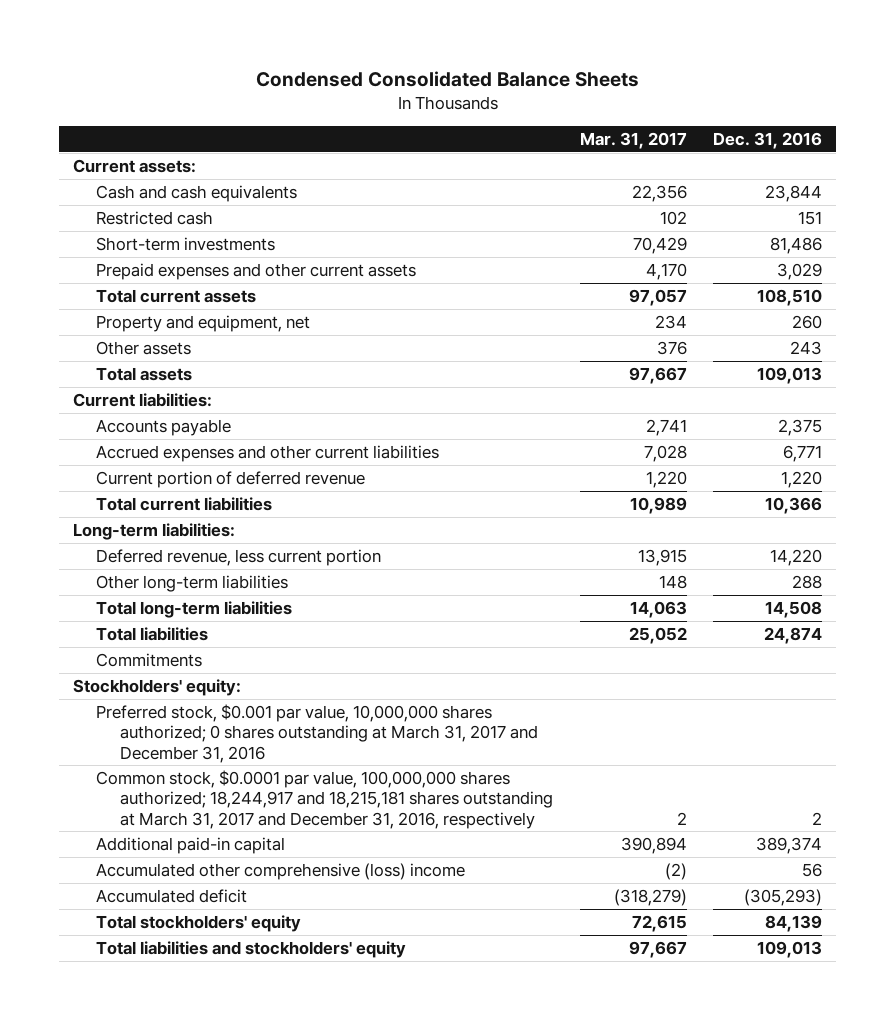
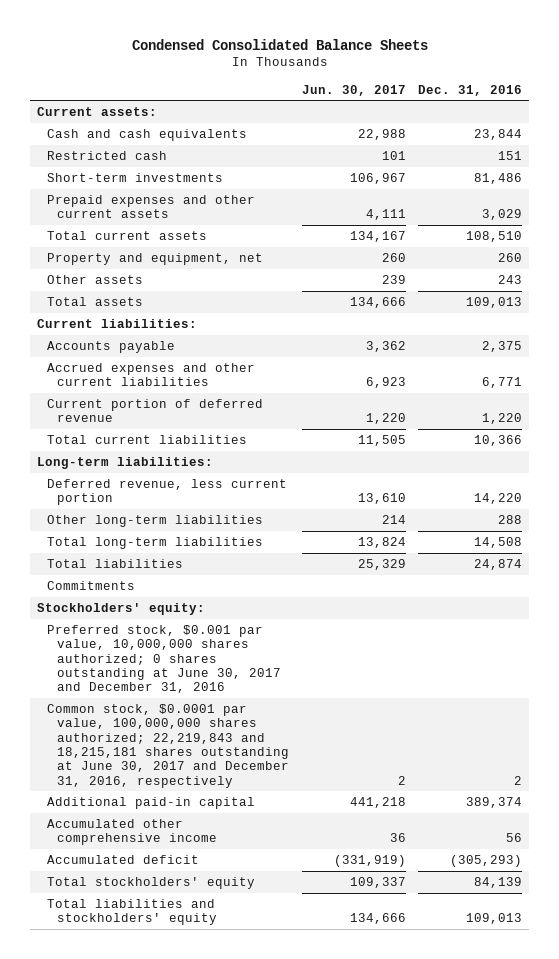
- | Mar. 31, 2017 | Dec. 31, 2016
+ | Jun. 30, 2017 | Dec. 31, 2016
- Preferred stock, $0.001 par value, 10,000,000 shares authorized; 0 shares outstanding at March 31, 2017 and December 31, 2016
- Common stock, $0.0001 par value, 100,000,000 shares authorized; 18,244,917 and 18,215,181 shares outstanding at March 31, 2017 and December 31, 2016, respectively | 2 | 2
+ Preferred stock, $0.001 par value, 10,000,000 shares authorized; 0 shares outstanding at June 30, 2017 and December 31, 2016
+ Common stock, $0.0001 par value, 100,000,000 shares authorized; 22,219,843 and 18,215,181 shares outstanding at June 30, 2017 and December 31, 2016, respectively | 2 | 2
- Accumulated other comprehensive (loss) income | (2) | 56
+ Accumulated other comprehensive income | 36 | 56

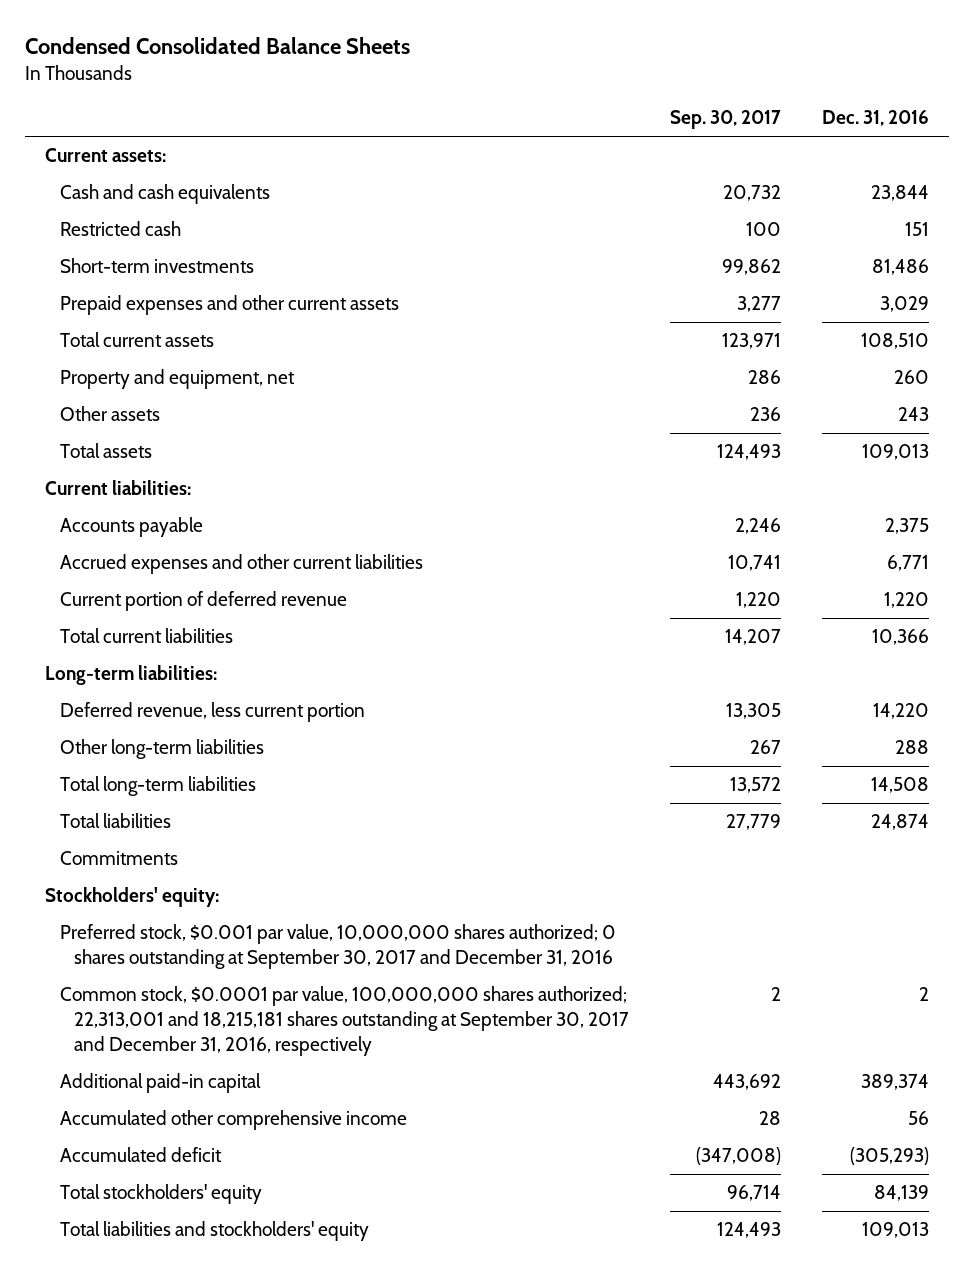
- | Jun. 30, 2017 | Dec. 31, 2016
+ | Sep. 30, 2017 | Dec. 31, 2016
- Preferred stock, $0.001 par value, 10,000,000 shares authorized; 0 shares outstanding at June 30, 2017 and December 31, 2016
- Common stock, $0.0001 par value, 100,000,000 shares authorized; 22,219,843 and 18,215,181 shares outstanding at June 30, 2017 and December 31, 2016, respectively | 2 | 2
+ Preferred stock, $0.001 par value, 10,000,000 shares authorized; 0 shares outstanding at September 30, 2017 and December 31, 2016
+ Common stock, $0.0001 par value, 100,000,000 shares authorized; 22,313,001 and 18,215,181 shares outstanding at September 30, 2017 and December 31, 2016, respectively | 2 | 2

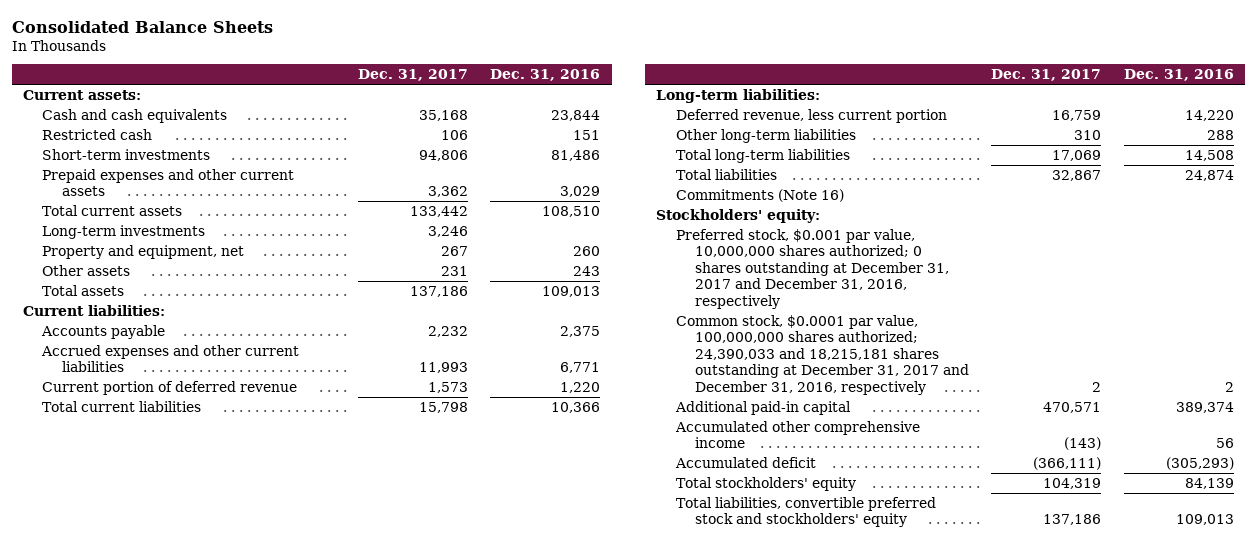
- Condensed Consolidated Balance Sheets
+ Consolidated Balance Sheets
- | Sep. 30, 2017 | Dec. 31, 2016
+ | Dec. 31, 2017 | Dec. 31, 2016
+ Long-term investments | 3,246 |
- Commitments
+ Commitments (Note 16)
- Preferred stock, $0.001 par value, 10,000,000 shares authorized; 0 shares outstanding at September 30, 2017 and December 31, 2016
- Common stock, $0.0001 par value, 100,000,000 shares authorized; 22,313,001 and 18,215,181 shares outstanding at September 30, 2017 and December 31, 2016, respectively | 2 | 2
+ Preferred stock, $0.001 par value, 10,000,000 shares authorized; 0 shares outstanding at December 31, 2017 and December 31, 2016, respectively
+ Common stock, $0.0001 par value, 100,000,000 shares authorized; 24,390,033 and 18,215,181 shares outstanding at December 31, 2017 and December 31, 2016, respectively | 2 | 2
- Total liabilities and stockholders' equity | 124,493 | 109,013
+ Total liabilities, convertible preferred stock and stockholders' equity | 137,186 | 109,013

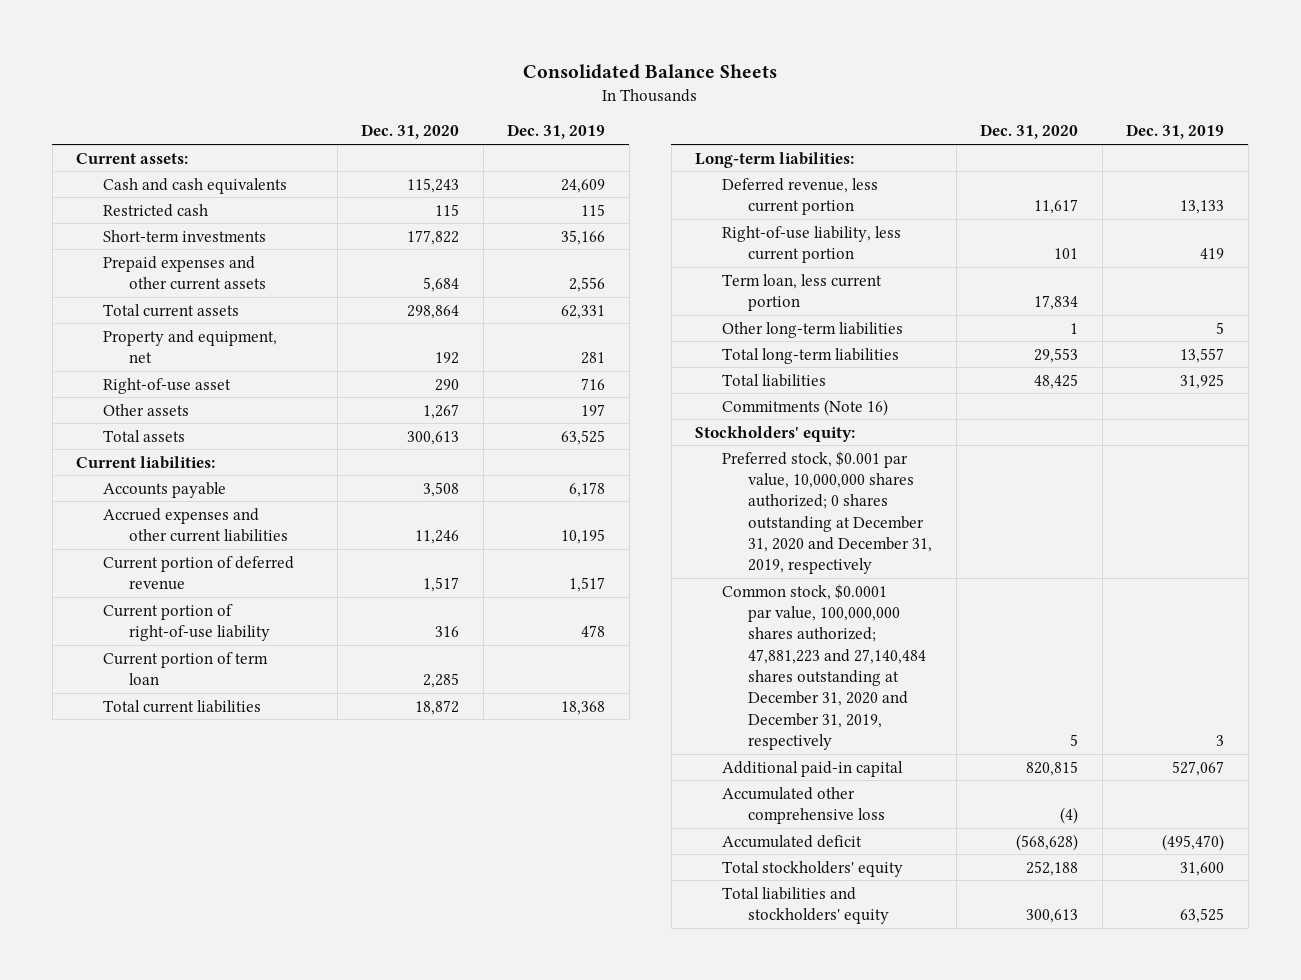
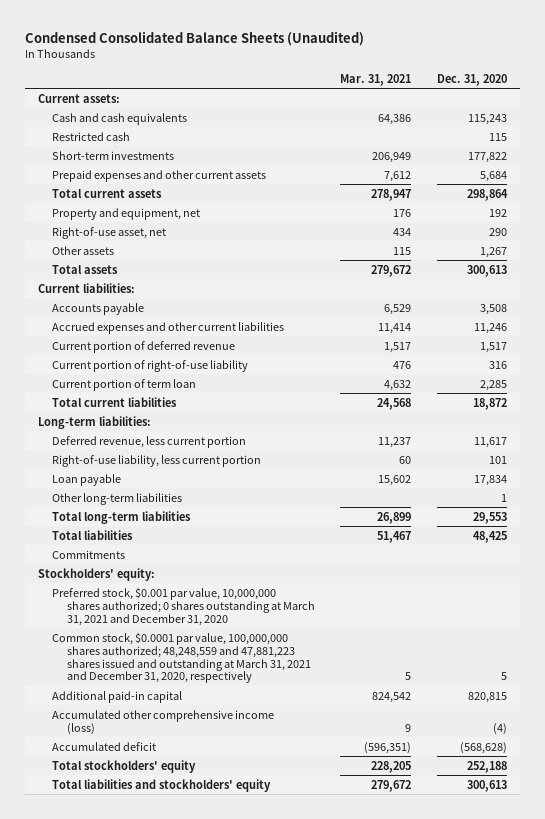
- Consolidated Balance Sheets
+ Condensed Consolidated Balance Sheets (Unaudited)
- | Dec. 31, 2020 | Dec. 31, 2019
+ | Mar. 31, 2021 | Dec. 31, 2020
- Right-of-use asset | 290 | 716
+ Right-of-use asset, net | 434 | 290
- Term loan, less current portion | 17,834 |
+ Loan payable | 15,602 | 17,834
- Commitments (Note 16)
+ Commitments
- Preferred stock, $0.001 par value, 10,000,000 shares authorized; 0 shares outstanding at December 31, 2020 and December 31, 2019, respectively
- Common stock, $0.0001 par value, 100,000,000 shares authorized; 47,881,223 and 27,140,484 shares outstanding at December 31, 2020 and December 31, 2019, respectively | 5 | 3
+ Preferred stock, $0.001 par value, 10,000,000 shares authorized; 0 shares outstanding at March 31, 2021 and December 31, 2020
+ Common stock, $0.0001 par value, 100,000,000 shares authorized; 48,248,559 and 47,881,223 shares issued and outstanding at March 31, 2021 and December 31, 2020, respectively | 5 | 5
- Accumulated other comprehensive loss | (4) |
+ Accumulated other comprehensive income (loss) | 9 | (4)

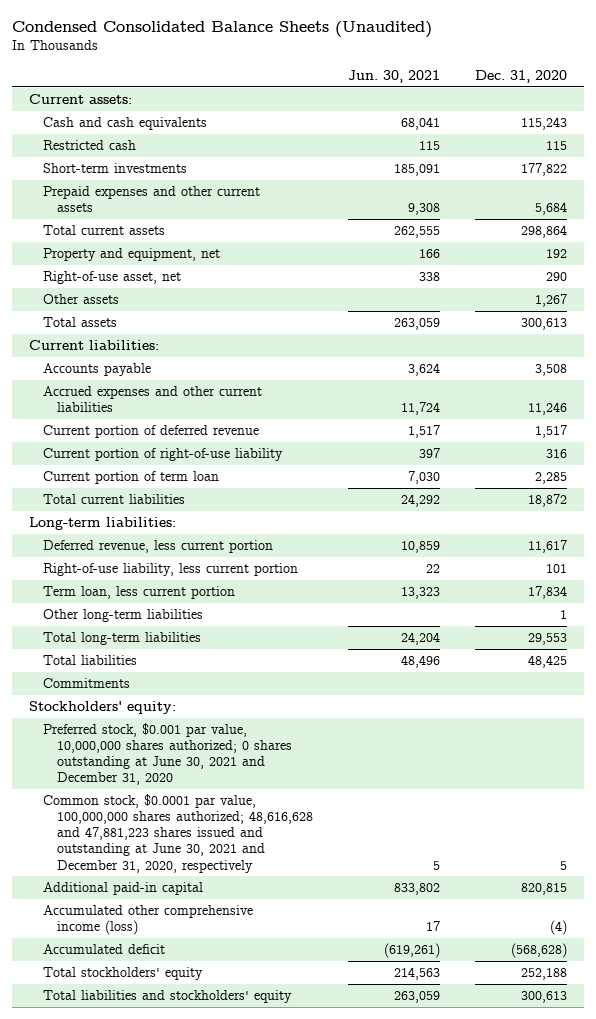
- | Mar. 31, 2021 | Dec. 31, 2020
+ | Jun. 30, 2021 | Dec. 31, 2020
- Loan payable | 15,602 | 17,834
+ Term loan, less current portion | 13,323 | 17,834
- Preferred stock, $0.001 par value, 10,000,000 shares authorized; 0 shares outstanding at March 31, 2021 and December 31, 2020
- Common stock, $0.0001 par value, 100,000,000 shares authorized; 48,248,559 and 47,881,223 shares issued and outstanding at March 31, 2021 and December 31, 2020, respectively | 5 | 5
+ Preferred stock, $0.001 par value, 10,000,000 shares authorized; 0 shares outstanding at June 30, 2021 and December 31, 2020
+ Common stock, $0.0001 par value, 100,000,000 shares authorized; 48,616,628 and 47,881,223 shares issued and outstanding at June 30, 2021 and December 31, 2020, respectively | 5 | 5

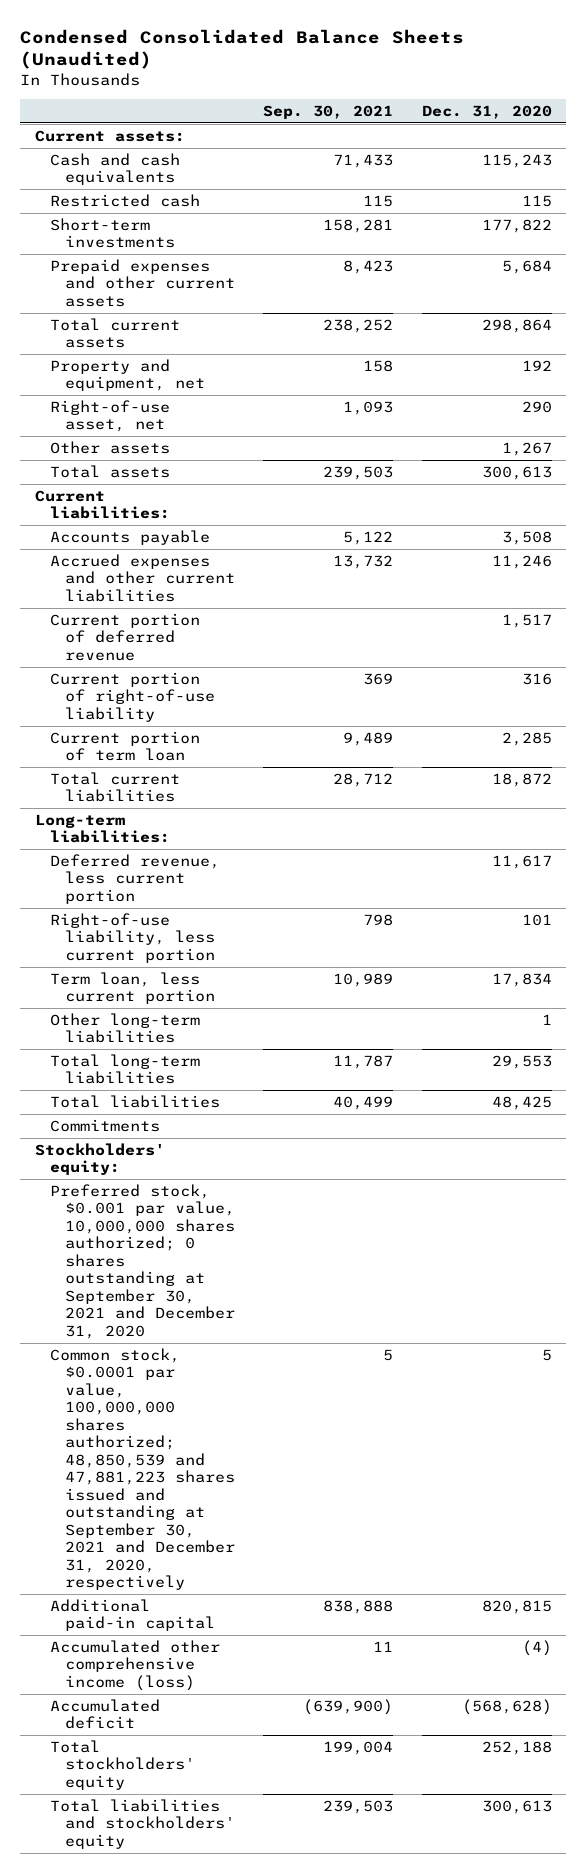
- | Jun. 30, 2021 | Dec. 31, 2020
+ | Sep. 30, 2021 | Dec. 31, 2020
- Preferred stock, $0.001 par value, 10,000,000 shares authorized; 0 shares outstanding at June 30, 2021 and December 31, 2020
- Common stock, $0.0001 par value, 100,000,000 shares authorized; 48,616,628 and 47,881,223 shares issued and outstanding at June 30, 2021 and December 31, 2020, respectively | 5 | 5
+ Preferred stock, $0.001 par value, 10,000,000 shares authorized; 0 shares outstanding at September 30, 2021 and December 31, 2020
+ Common stock, $0.0001 par value, 100,000,000 shares authorized; 48,850,539 and 47,881,223 shares issued and outstanding at September 30, 2021 and December 31, 2020, respectively | 5 | 5

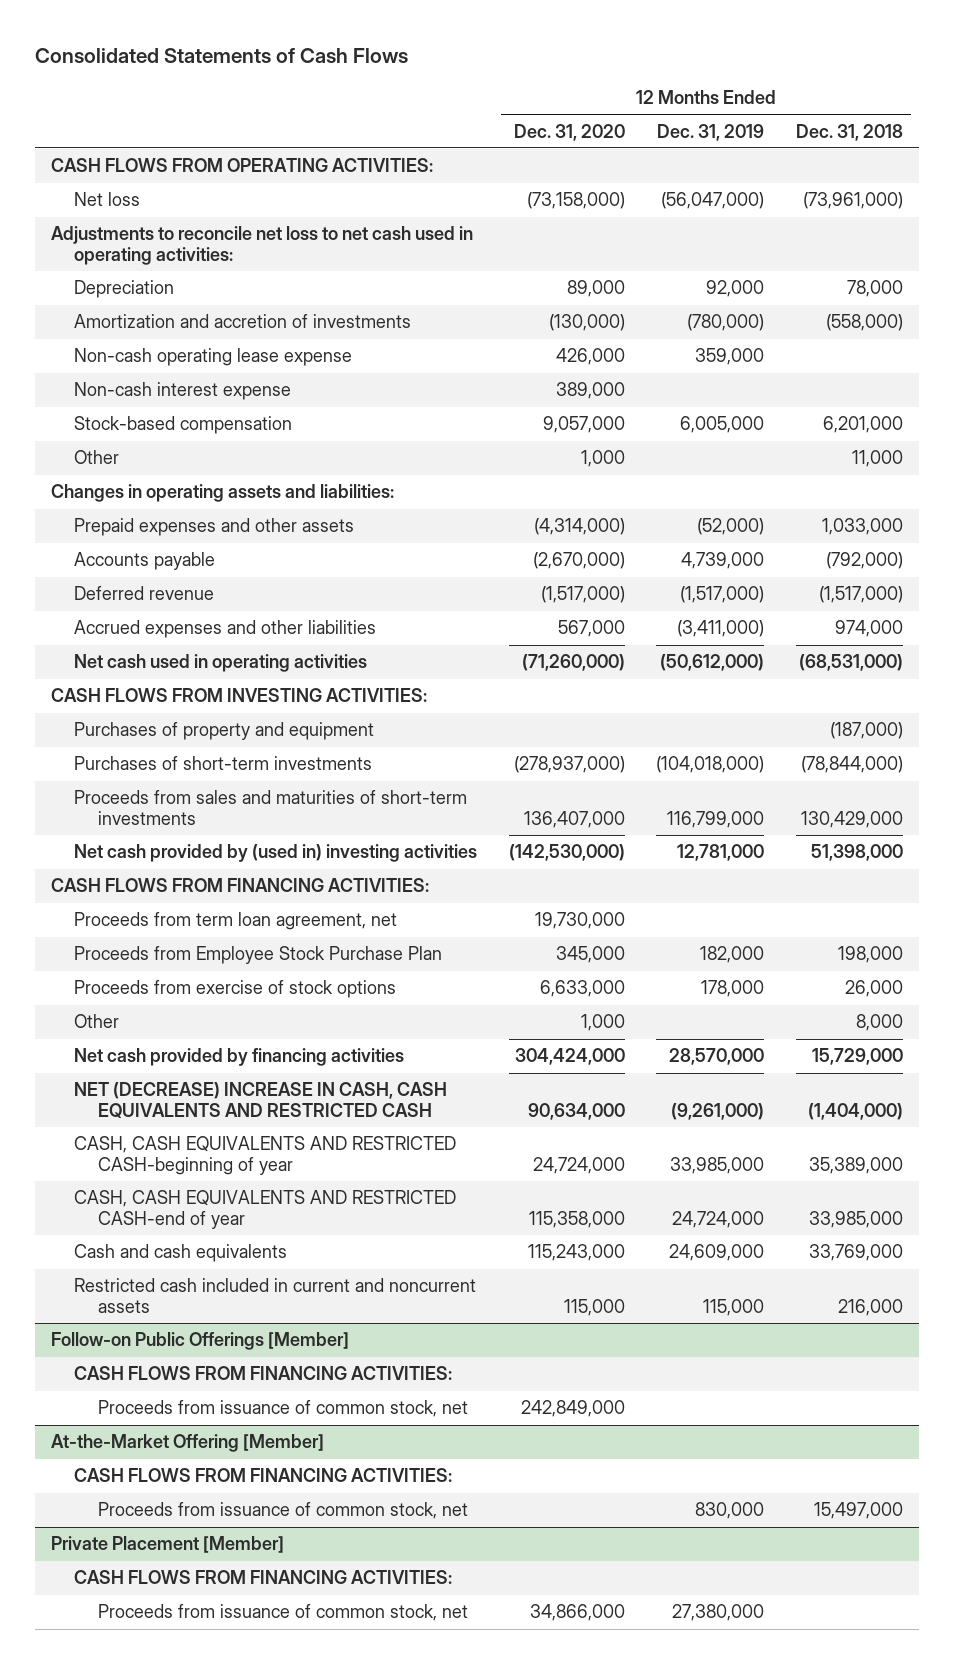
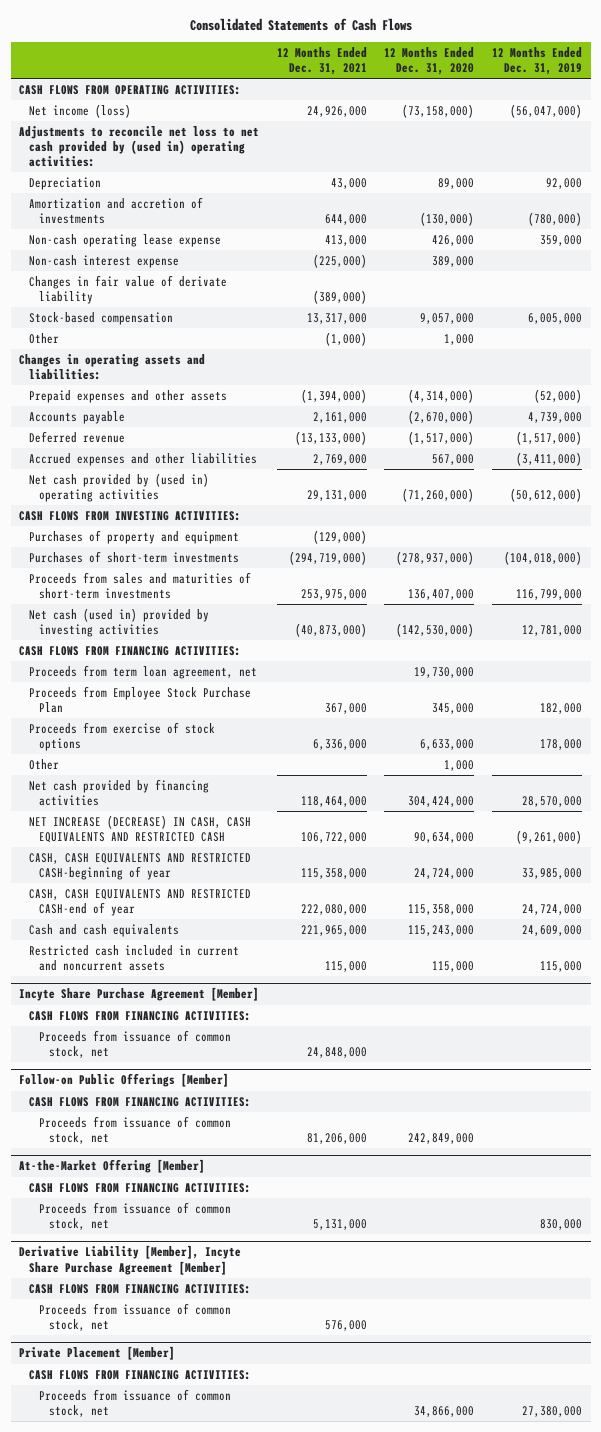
- | 12 Months Ended Dec. 31, 2020 | 12 Months Ended Dec. 31, 2019 | 12 Months Ended Dec. 31, 2018
+ | 12 Months Ended Dec. 31, 2021 | 12 Months Ended Dec. 31, 2020 | 12 Months Ended Dec. 31, 2019
- Net loss | (73,158,000) | (56,047,000) | (73,961,000)
- Adjustments to reconcile net loss to net cash used in operating activities:
+ Net income (loss) | 24,926,000 | (73,158,000) | (56,047,000)
+ Adjustments to reconcile net loss to net cash provided by (used in) operating activities:
+ Changes in fair value of derivate liability | (389,000) | |
- Net cash used in operating activities | (71,260,000) | (50,612,000) | (68,531,000)
+ Net cash provided by (used in) operating activities | 29,131,000 | (71,260,000) | (50,612,000)
- Net cash provided by (used in) investing activities | (142,530,000) | 12,781,000 | 51,398,000
+ Net cash (used in) provided by investing activities | (40,873,000) | (142,530,000) | 12,781,000
- NET (DECREASE) INCREASE IN CASH, CASH EQUIVALENTS AND RESTRICTED CASH | 90,634,000 | (9,261,000) | (1,404,000)
+ NET INCREASE (DECREASE) IN CASH, CASH EQUIVALENTS AND RESTRICTED CASH | 106,722,000 | 90,634,000 | (9,261,000)
+ Incyte Share Purchase Agreement [Member]
+ CASH FLOWS FROM FINANCING ACTIVITIES:
+ Proceeds from issuance of common stock, net | 24,848,000 | |
+ Derivative Liability [Member], Incyte Share Purchase Agreement [Member]
+ CASH FLOWS FROM FINANCING ACTIVITIES:
+ Proceeds from issuance of common stock, net | 576,000 | |

